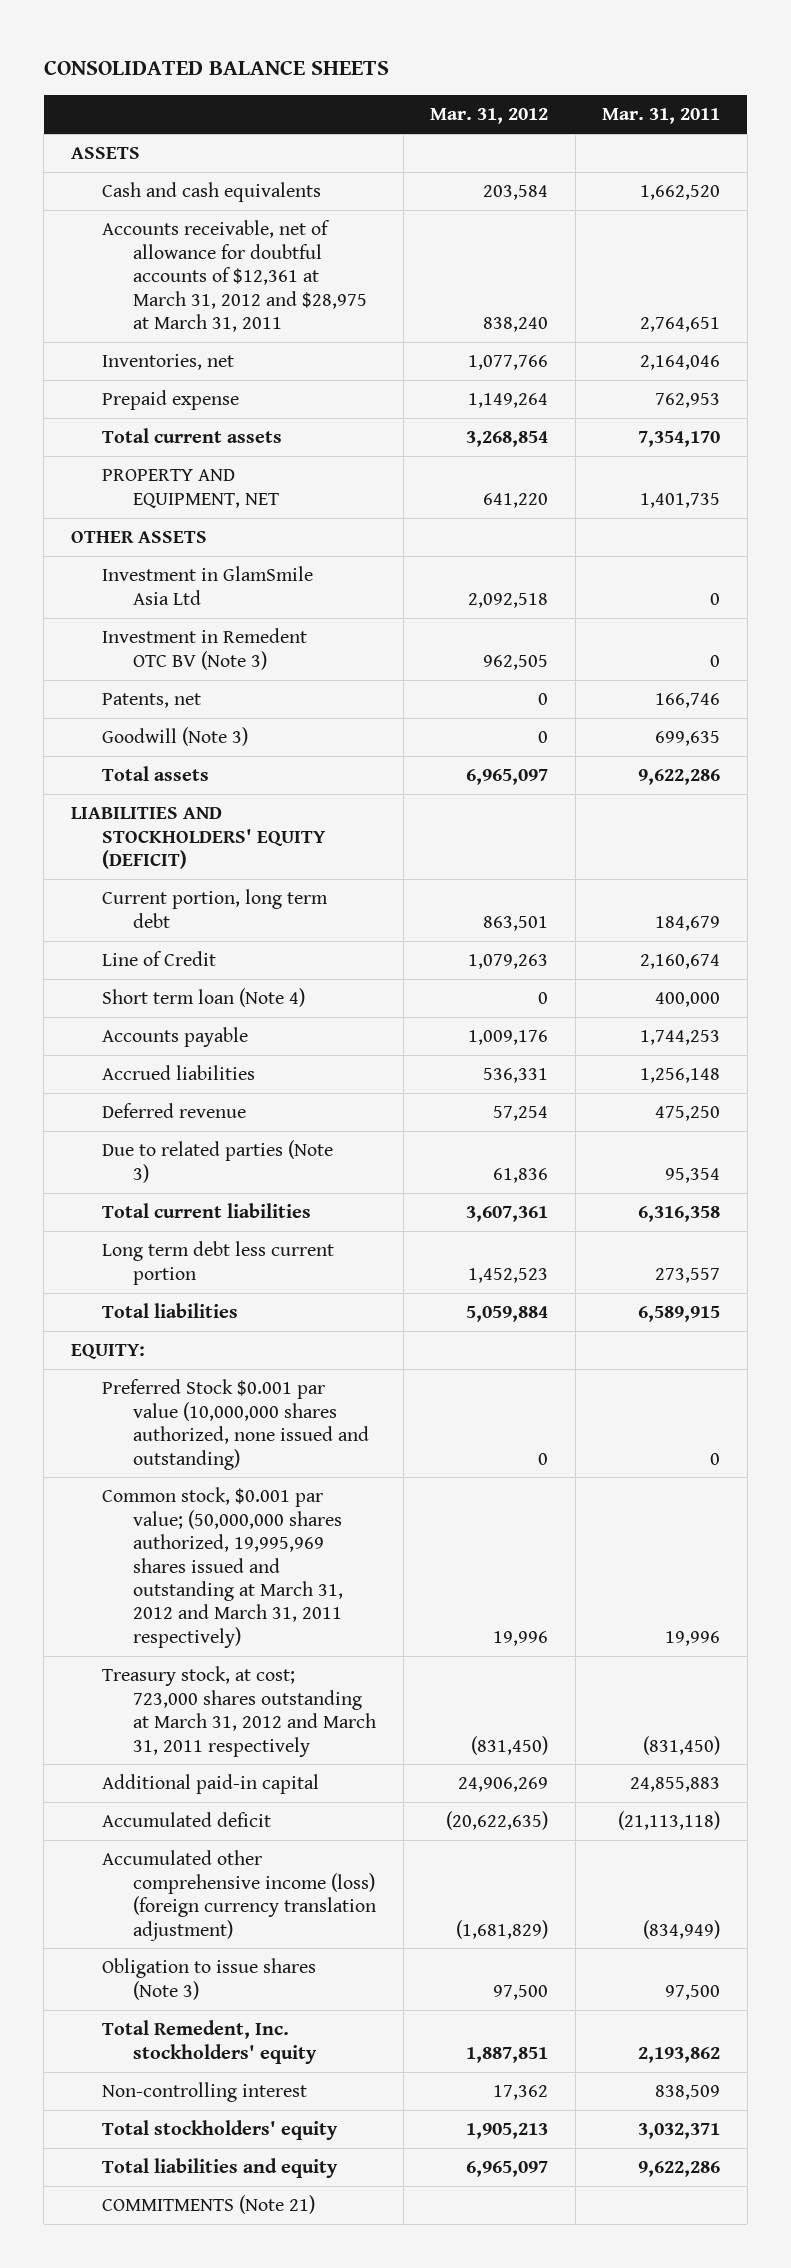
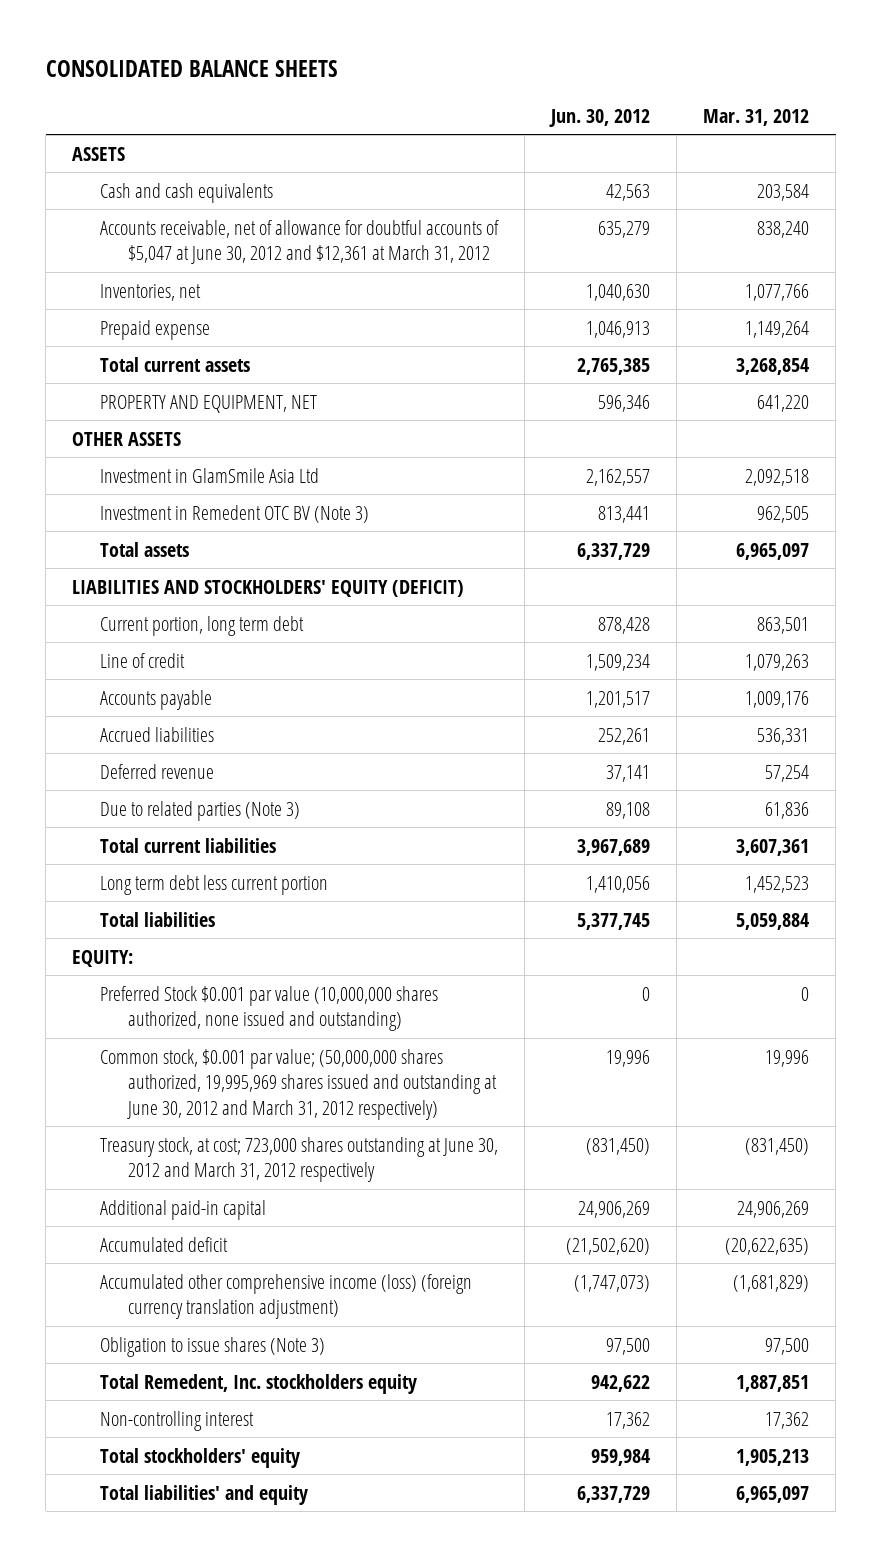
- | Mar. 31, 2012 | Mar. 31, 2011
+ | Jun. 30, 2012 | Mar. 31, 2012
- Accounts receivable, net of allowance for doubtful accounts of $12,361 at March 31, 2012 and $28,975 at March 31, 2011 | 838,240 | 2,764,651
+ Accounts receivable, net of allowance for doubtful accounts of $5,047 at June 30, 2012 and $12,361 at March 31, 2012 | 635,279 | 838,240
- Patents, net | 0 | 166,746
- Goodwill (Note 3) | 0 | 699,635
- Line of Credit | 1,079,263 | 2,160,674
- Short term loan (Note 4) | 0 | 400,000
+ Line of credit | 1,509,234 | 1,079,263
- Common stock, $0.001 par value; (50,000,000 shares authorized, 19,995,969 shares issued and outstanding at March 31, 2012 and March 31, 2011 respectively) | 19,996 | 19,996
- Treasury stock, at cost; 723,000 shares outstanding at March 31, 2012 and March 31, 2011 respectively | (831,450) | (831,450)
+ Common stock, $0.001 par value; (50,000,000 shares authorized, 19,995,969 shares issued and outstanding at June 30, 2012 and March 31, 2012 respectively) | 19,996 | 19,996
+ Treasury stock, at cost; 723,000 shares outstanding at June 30, 2012 and March 31, 2012 respectively | (831,450) | (831,450)
- Total Remedent, Inc. stockholders' equity | 1,887,851 | 2,193,862
+ Total Remedent, Inc. stockholders equity | 942,622 | 1,887,851
- Total liabilities and equity | 6,965,097 | 9,622,286
- COMMITMENTS (Note 21)
+ Total liabilities' and equity | 6,337,729 | 6,965,097

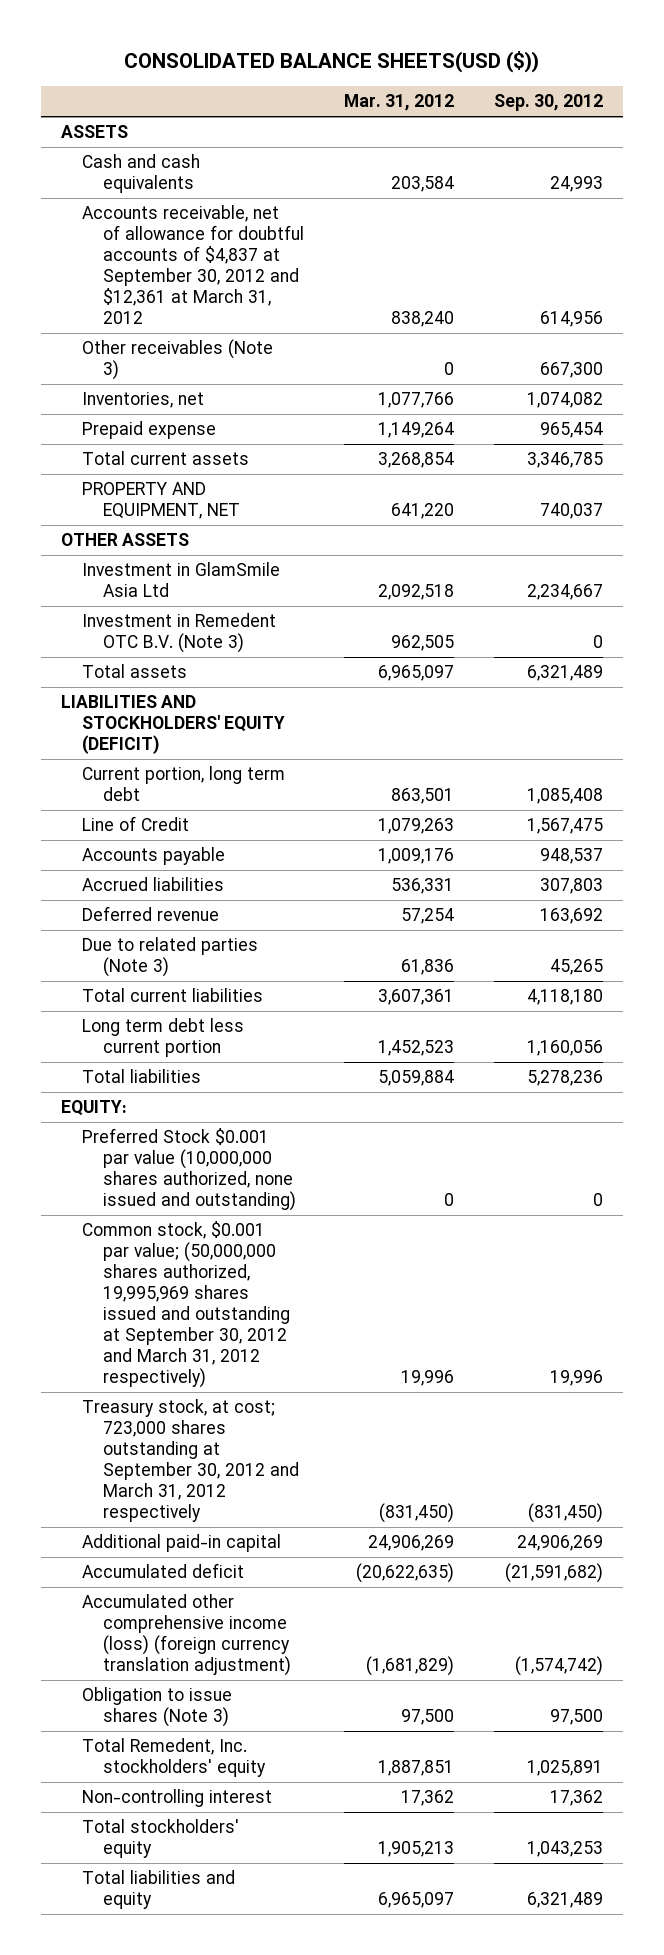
- CONSOLIDATED BALANCE SHEETS
+ CONSOLIDATED BALANCE SHEETS(USD ($))
- | Jun. 30, 2012 | Mar. 31, 2012
+ | Mar. 31, 2012 | Sep. 30, 2012
- Accounts receivable, net of allowance for doubtful accounts of $5,047 at June 30, 2012 and $12,361 at March 31, 2012 | 635,279 | 838,240
+ Accounts receivable, net of allowance for doubtful accounts of $4,837 at September 30, 2012 and $12,361 at March 31, 2012 | 838,240 | 614,956
+ Other receivables (Note 3) | 0 | 667,300
- Investment in Remedent OTC BV (Note 3) | 813,441 | 962,505
+ Investment in Remedent OTC B.V. (Note 3) | 962,505 | 0
- Line of credit | 1,509,234 | 1,079,263
+ Line of Credit | 1,079,263 | 1,567,475
- Common stock, $0.001 par value; (50,000,000 shares authorized, 19,995,969 shares issued and outstanding at June 30, 2012 and March 31, 2012 respectively) | 19,996 | 19,996
- Treasury stock, at cost; 723,000 shares outstanding at June 30, 2012 and March 31, 2012 respectively | (831,450) | (831,450)
+ Common stock, $0.001 par value; (50,000,000 shares authorized, 19,995,969 shares issued and outstanding at September 30, 2012 and March 31, 2012 respectively) | 19,996 | 19,996
+ Treasury stock, at cost; 723,000 shares outstanding at September 30, 2012 and March 31, 2012 respectively | (831,450) | (831,450)
- Total Remedent, Inc. stockholders equity | 942,622 | 1,887,851
+ Total Remedent, Inc. stockholders' equity | 1,887,851 | 1,025,891
- Total liabilities' and equity | 6,337,729 | 6,965,097
+ Total liabilities and equity | 6,965,097 | 6,321,489

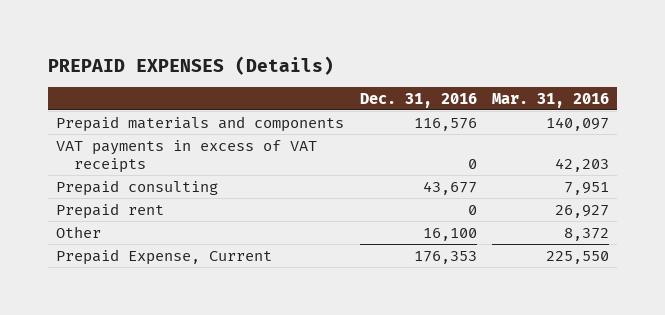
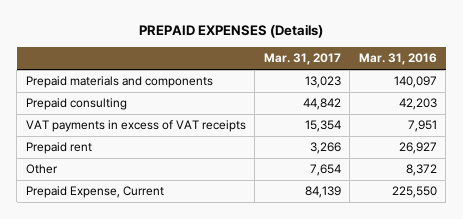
- | Dec. 31, 2016 | Mar. 31, 2016
+ | Mar. 31, 2017 | Mar. 31, 2016
- VAT payments in excess of VAT receipts | 0 | 42,203
- Prepaid consulting | 43,677 | 7,951
+ Prepaid consulting | 44,842 | 42,203
+ VAT payments in excess of VAT receipts | 15,354 | 7,951

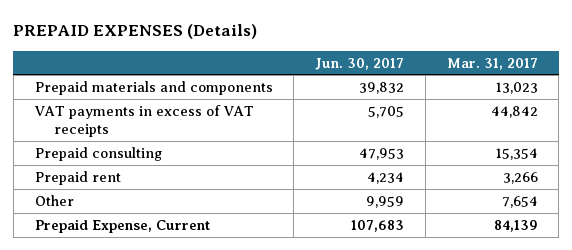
- | Mar. 31, 2017 | Mar. 31, 2016
+ | Jun. 30, 2017 | Mar. 31, 2017
- Prepaid consulting | 44,842 | 42,203
- VAT payments in excess of VAT receipts | 15,354 | 7,951
+ VAT payments in excess of VAT receipts | 5,705 | 44,842
+ Prepaid consulting | 47,953 | 15,354

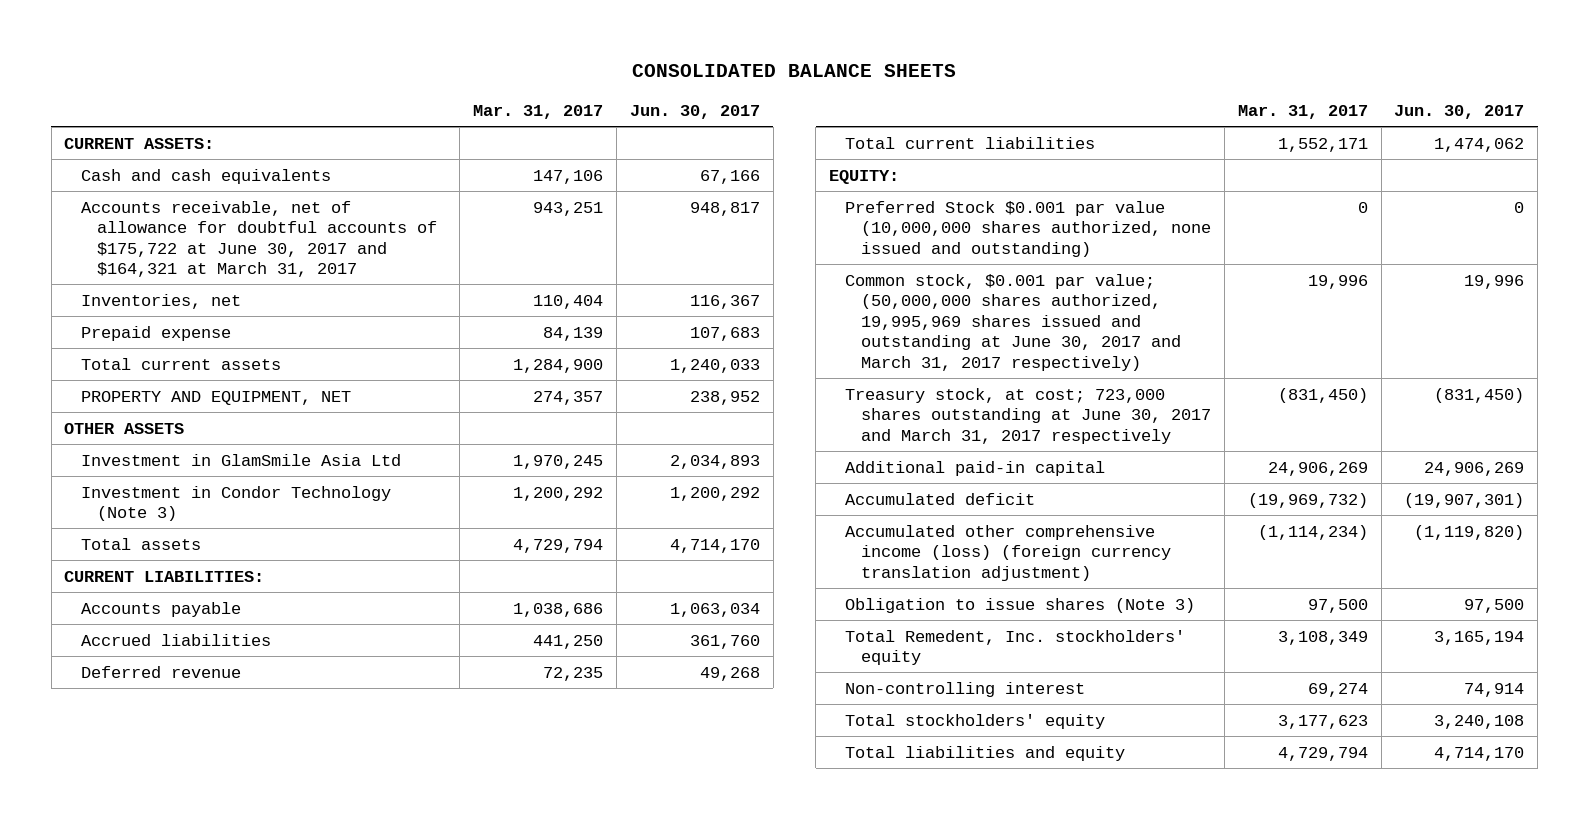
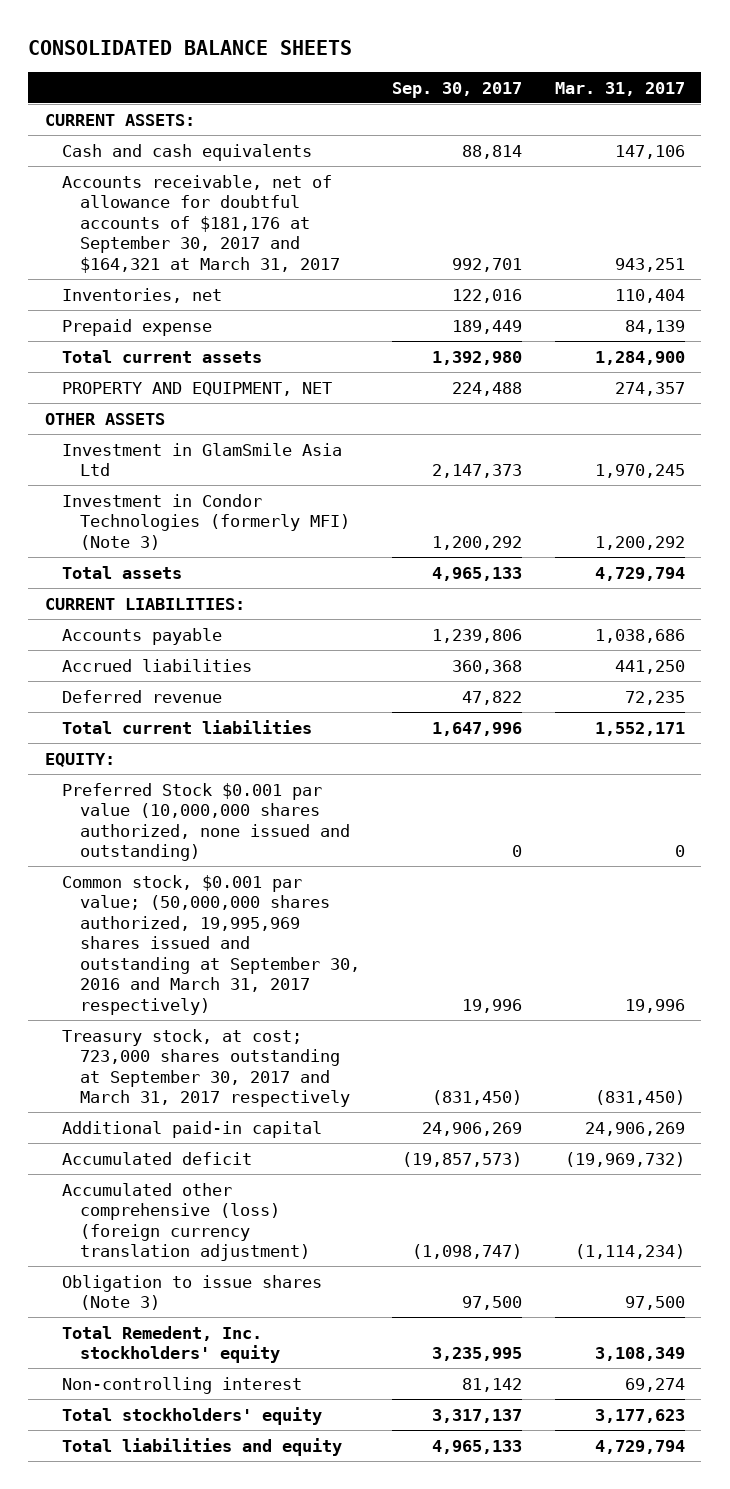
- | Mar. 31, 2017 | Jun. 30, 2017
+ | Sep. 30, 2017 | Mar. 31, 2017
- Accounts receivable, net of allowance for doubtful accounts of $175,722 at June 30, 2017 and $164,321 at March 31, 2017 | 943,251 | 948,817
+ Accounts receivable, net of allowance for doubtful accounts of $181,176 at September 30, 2017 and $164,321 at March 31, 2017 | 992,701 | 943,251
- Investment in Condor Technology (Note 3) | 1,200,292 | 1,200,292
+ Investment in Condor Technologies (formerly MFI) (Note 3) | 1,200,292 | 1,200,292
- Common stock, $0.001 par value; (50,000,000 shares authorized, 19,995,969 shares issued and outstanding at June 30, 2017 and March 31, 2017 respectively) | 19,996 | 19,996
- Treasury stock, at cost; 723,000 shares outstanding at June 30, 2017 and March 31, 2017 respectively | (831,450) | (831,450)
+ Common stock, $0.001 par value; (50,000,000 shares authorized, 19,995,969 shares issued and outstanding at September 30, 2016 and March 31, 2017 respectively) | 19,996 | 19,996
+ Treasury stock, at cost; 723,000 shares outstanding at September 30, 2017 and March 31, 2017 respectively | (831,450) | (831,450)
- Accumulated other comprehensive income (loss) (foreign currency translation adjustment) | (1,114,234) | (1,119,820)
+ Accumulated other comprehensive (loss) (foreign currency translation adjustment) | (1,098,747) | (1,114,234)

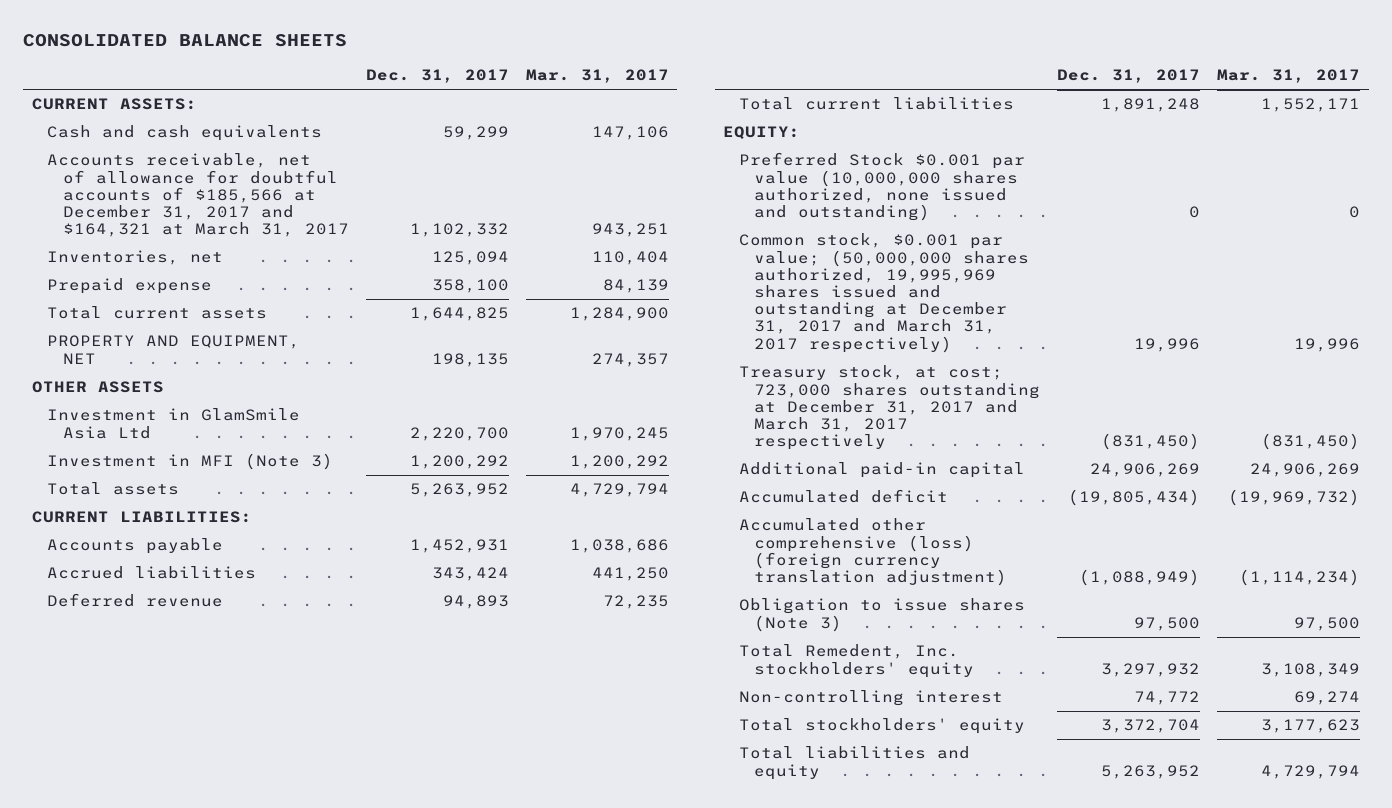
- | Sep. 30, 2017 | Mar. 31, 2017
+ | Dec. 31, 2017 | Mar. 31, 2017
- Accounts receivable, net of allowance for doubtful accounts of $181,176 at September 30, 2017 and $164,321 at March 31, 2017 | 992,701 | 943,251
+ Accounts receivable, net of allowance for doubtful accounts of $185,566 at December 31, 2017 and $164,321 at March 31, 2017 | 1,102,332 | 943,251
- Investment in Condor Technologies (formerly MFI) (Note 3) | 1,200,292 | 1,200,292
+ Investment in MFI (Note 3) | 1,200,292 | 1,200,292
- Common stock, $0.001 par value; (50,000,000 shares authorized, 19,995,969 shares issued and outstanding at September 30, 2016 and March 31, 2017 respectively) | 19,996 | 19,996
- Treasury stock, at cost; 723,000 shares outstanding at September 30, 2017 and March 31, 2017 respectively | (831,450) | (831,450)
+ Common stock, $0.001 par value; (50,000,000 shares authorized, 19,995,969 shares issued and outstanding at December 31, 2017 and March 31, 2017 respectively) | 19,996 | 19,996
+ Treasury stock, at cost; 723,000 shares outstanding at December 31, 2017 and March 31, 2017 respectively | (831,450) | (831,450)

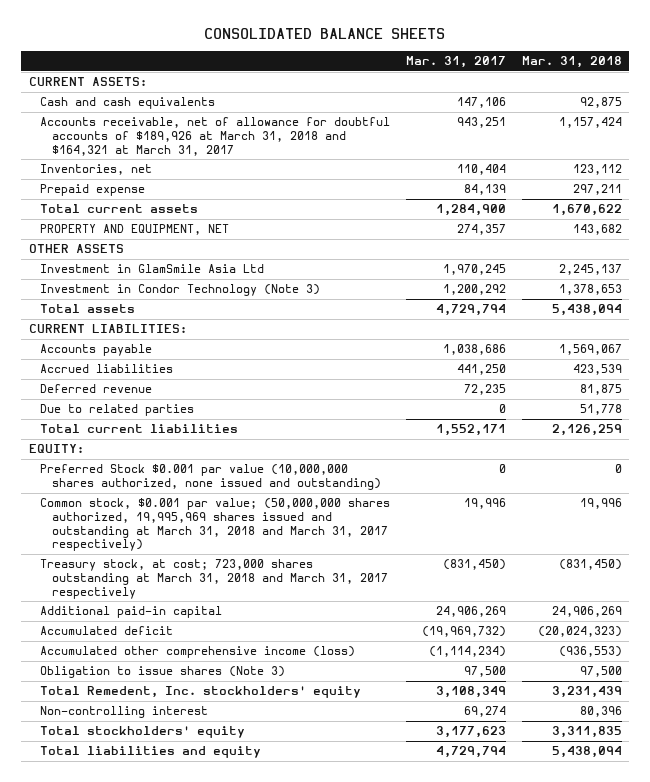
- | Dec. 31, 2017 | Mar. 31, 2017
+ | Mar. 31, 2017 | Mar. 31, 2018
- Accounts receivable, net of allowance for doubtful accounts of $185,566 at December 31, 2017 and $164,321 at March 31, 2017 | 1,102,332 | 943,251
+ Accounts receivable, net of allowance for doubtful accounts of $189,926 at March 31, 2018 and $164,321 at March 31, 2017 | 943,251 | 1,157,424
- Investment in MFI (Note 3) | 1,200,292 | 1,200,292
+ Investment in Condor Technology (Note 3) | 1,200,292 | 1,378,653
+ Due to related parties | 0 | 51,778
- Common stock, $0.001 par value; (50,000,000 shares authorized, 19,995,969 shares issued and outstanding at December 31, 2017 and March 31, 2017 respectively) | 19,996 | 19,996
- Treasury stock, at cost; 723,000 shares outstanding at December 31, 2017 and March 31, 2017 respectively | (831,450) | (831,450)
+ Common stock, $0.001 par value; (50,000,000 shares authorized, 19,995,969 shares issued and outstanding at March 31, 2018 and March 31, 2017 respectively) | 19,996 | 19,996
+ Treasury stock, at cost; 723,000 shares outstanding at March 31, 2018 and March 31, 2017 respectively | (831,450) | (831,450)
- Accumulated other comprehensive (loss) (foreign currency translation adjustment) | (1,088,949) | (1,114,234)
+ Accumulated other comprehensive income (loss) | (1,114,234) | (936,553)

